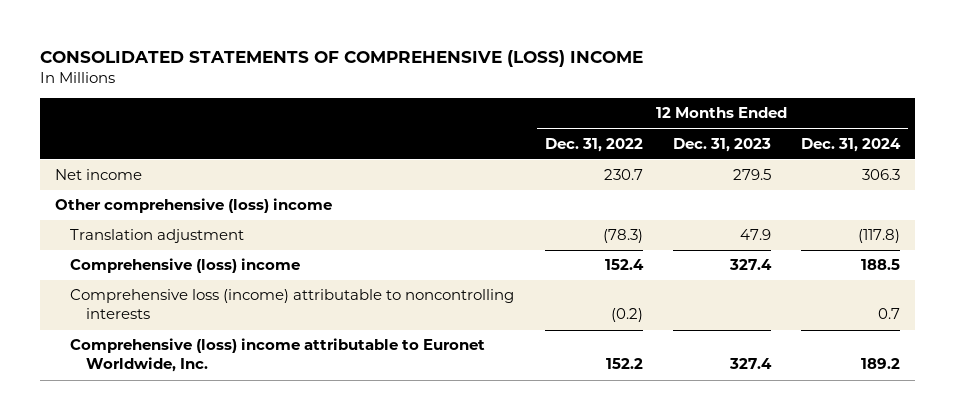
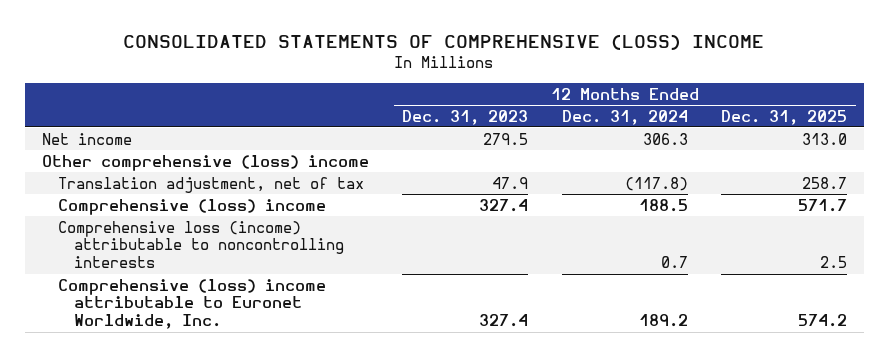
- | 12 Months Ended Dec. 31, 2022 | 12 Months Ended Dec. 31, 2023 | 12 Months Ended Dec. 31, 2024
+ | 12 Months Ended Dec. 31, 2023 | 12 Months Ended Dec. 31, 2024 | 12 Months Ended Dec. 31, 2025
- Translation adjustment | (78.3) | 47.9 | (117.8)
+ Translation adjustment, net of tax | 47.9 | (117.8) | 258.7

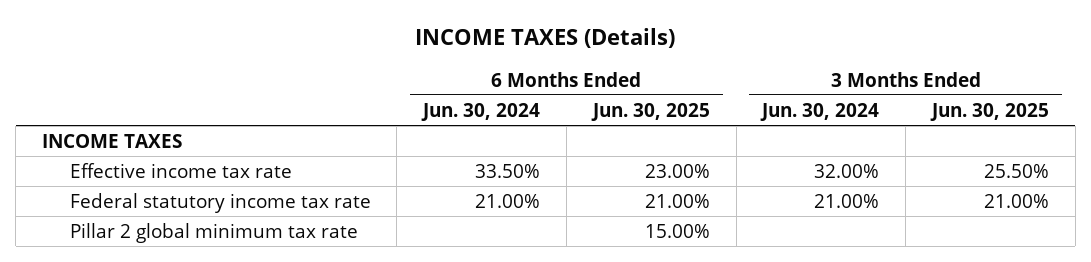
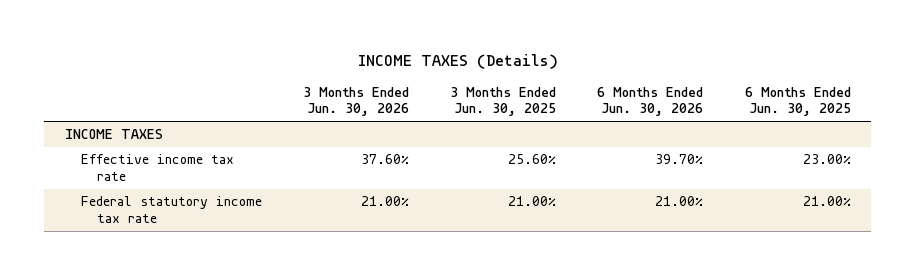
- | 6 Months Ended Jun. 30, 2024 | 6 Months Ended Jun. 30, 2025 | 3 Months Ended Jun. 30, 2024 | 3 Months Ended Jun. 30, 2025
+ | 3 Months Ended Jun. 30, 2026 | 3 Months Ended Jun. 30, 2025 | 6 Months Ended Jun. 30, 2026 | 6 Months Ended Jun. 30, 2025
- Effective income tax rate | 33.50% | 23.00% | 32.00% | 25.50%
+ Effective income tax rate | 37.60% | 25.60% | 39.70% | 23.00%
- Pillar 2 global minimum tax rate | | 15.00% | |

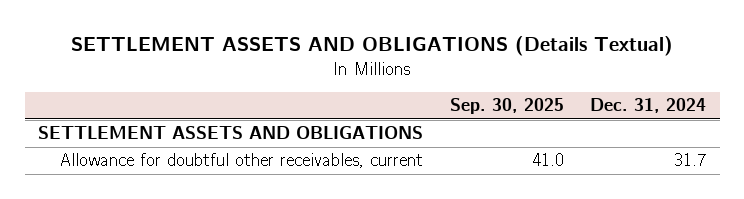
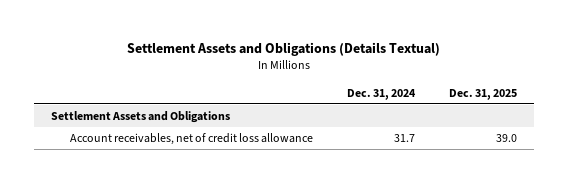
- SETTLEMENT ASSETS AND OBLIGATIONS (Details Textual)
+ Settlement Assets and Obligations (Details Textual)
- | Sep. 30, 2025 | Dec. 31, 2024
+ | Dec. 31, 2024 | Dec. 31, 2025
- SETTLEMENT ASSETS AND OBLIGATIONS
- Allowance for doubtful other receivables, current | 41.0 | 31.7
+ Settlement Assets and Obligations
+ Account receivables, net of credit loss allowance | 31.7 | 39.0

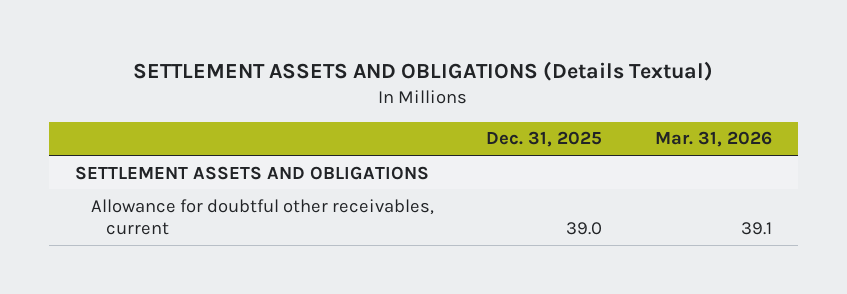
- Settlement Assets and Obligations (Details Textual)
+ SETTLEMENT ASSETS AND OBLIGATIONS (Details Textual)
- | Dec. 31, 2024 | Dec. 31, 2025
+ | Dec. 31, 2025 | Mar. 31, 2026
- Settlement Assets and Obligations
- Account receivables, net of credit loss allowance | 31.7 | 39.0
+ SETTLEMENT ASSETS AND OBLIGATIONS
+ Allowance for doubtful other receivables, current | 39.0 | 39.1

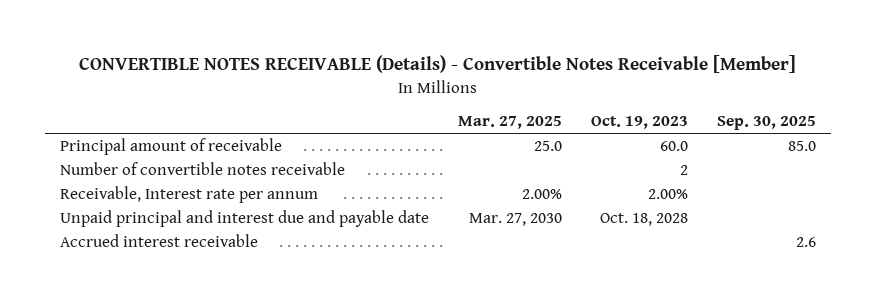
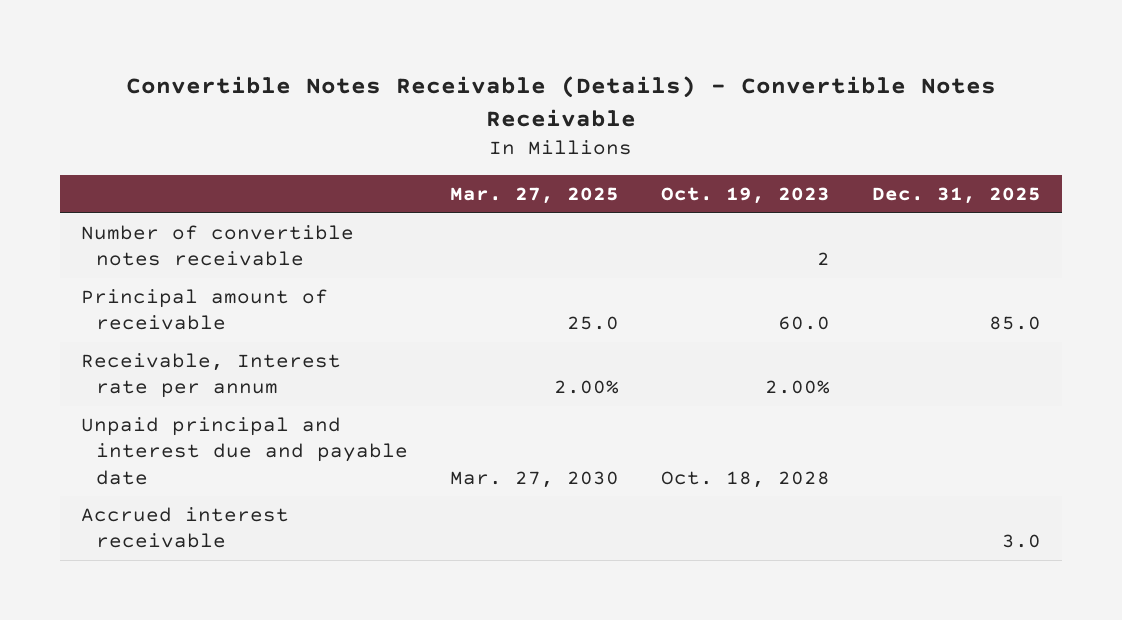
- CONVERTIBLE NOTES RECEIVABLE (Details) - Convertible Notes Receivable [Member]
+ Convertible Notes Receivable (Details) - Convertible Notes Receivable
- | Mar. 27, 2025 | Oct. 19, 2023 | Sep. 30, 2025
+ | Mar. 27, 2025 | Oct. 19, 2023 | Dec. 31, 2025
moved down: Principal amount of receivable | 25.0 | 60.0 | 85.0

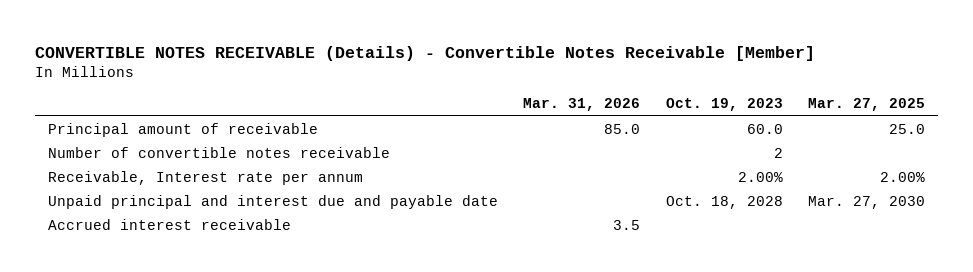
- Convertible Notes Receivable (Details) - Convertible Notes Receivable
+ CONVERTIBLE NOTES RECEIVABLE (Details) - Convertible Notes Receivable [Member]
- | Mar. 27, 2025 | Oct. 19, 2023 | Dec. 31, 2025
+ | Mar. 31, 2026 | Oct. 19, 2023 | Mar. 27, 2025
moved down: Number of convertible notes receivable | | 2 |

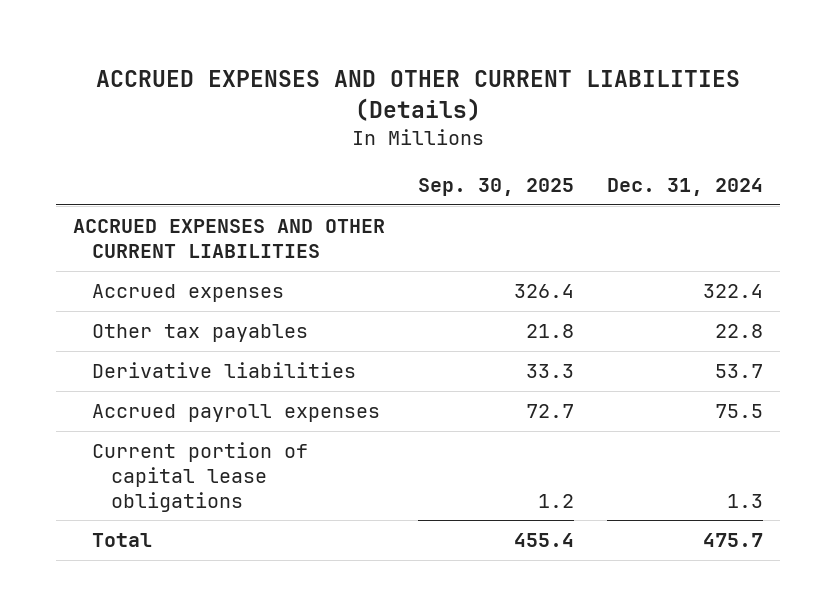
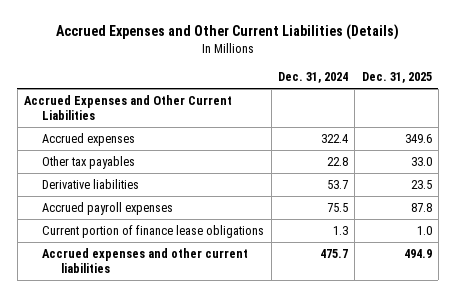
- ACCRUED EXPENSES AND OTHER CURRENT LIABILITIES (Details)
+ Accrued Expenses and Other Current Liabilities (Details)
- | Sep. 30, 2025 | Dec. 31, 2024
+ | Dec. 31, 2024 | Dec. 31, 2025
- ACCRUED EXPENSES AND OTHER CURRENT LIABILITIES
+ Accrued Expenses and Other Current Liabilities
- Current portion of capital lease obligations | 1.2 | 1.3
- Total | 455.4 | 475.7
+ Current portion of finance lease obligations | 1.3 | 1.0
+ Accrued expenses and other current liabilities | 475.7 | 494.9

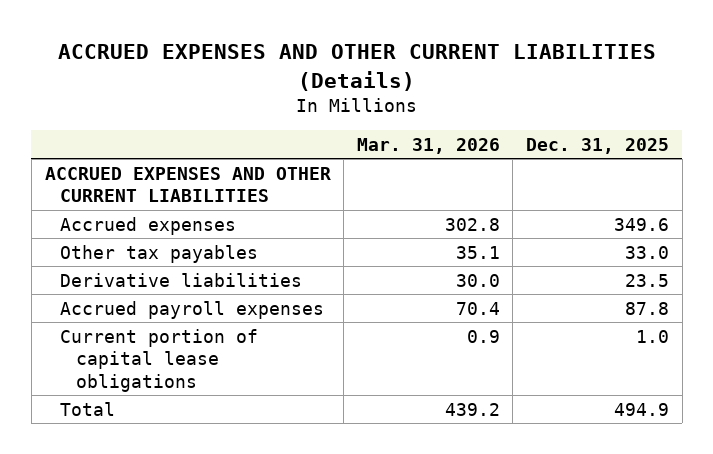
- Accrued Expenses and Other Current Liabilities (Details)
+ ACCRUED EXPENSES AND OTHER CURRENT LIABILITIES (Details)
- | Dec. 31, 2024 | Dec. 31, 2025
+ | Mar. 31, 2026 | Dec. 31, 2025
- Accrued Expenses and Other Current Liabilities
+ ACCRUED EXPENSES AND OTHER CURRENT LIABILITIES
- Current portion of finance lease obligations | 1.3 | 1.0
- Accrued expenses and other current liabilities | 475.7 | 494.9
+ Current portion of capital lease obligations | 0.9 | 1.0
+ Total | 439.2 | 494.9

